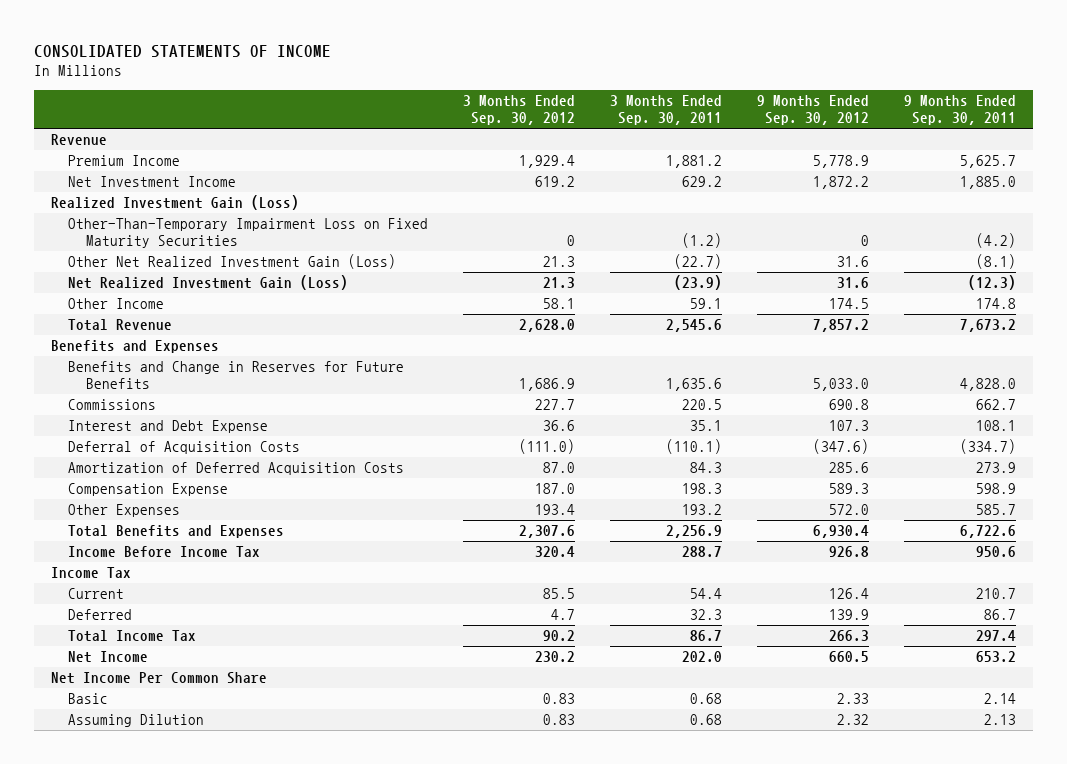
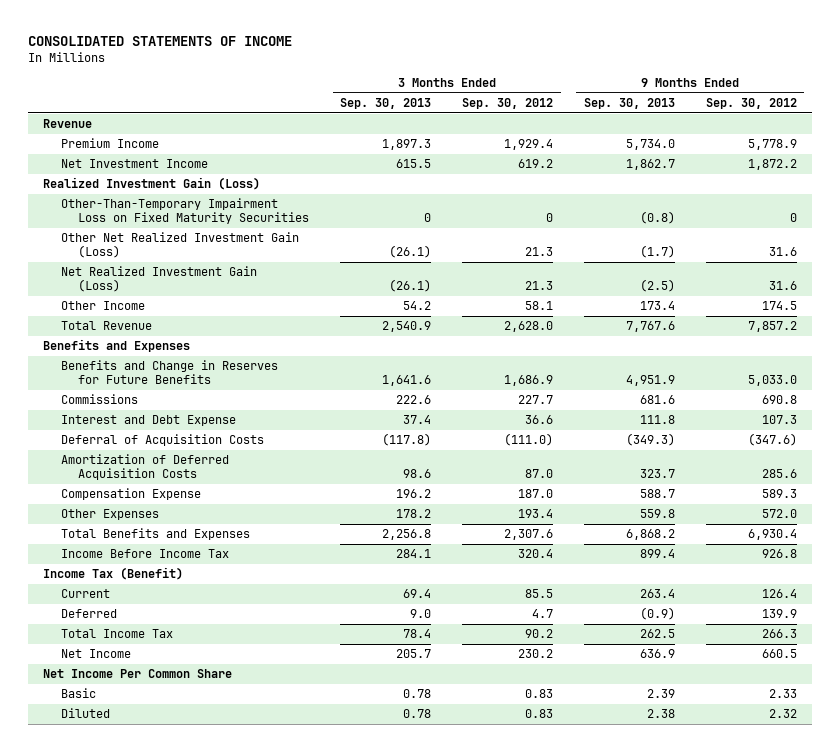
- | 3 Months Ended Sep. 30, 2012 | 3 Months Ended Sep. 30, 2011 | 9 Months Ended Sep. 30, 2012 | 9 Months Ended Sep. 30, 2011
+ | 3 Months Ended Sep. 30, 2013 | 3 Months Ended Sep. 30, 2012 | 9 Months Ended Sep. 30, 2013 | 9 Months Ended Sep. 30, 2012
- Income Tax
+ Income Tax (Benefit)
- Assuming Dilution | 0.83 | 0.68 | 2.32 | 2.13
+ Diluted | 0.78 | 0.83 | 2.38 | 2.32

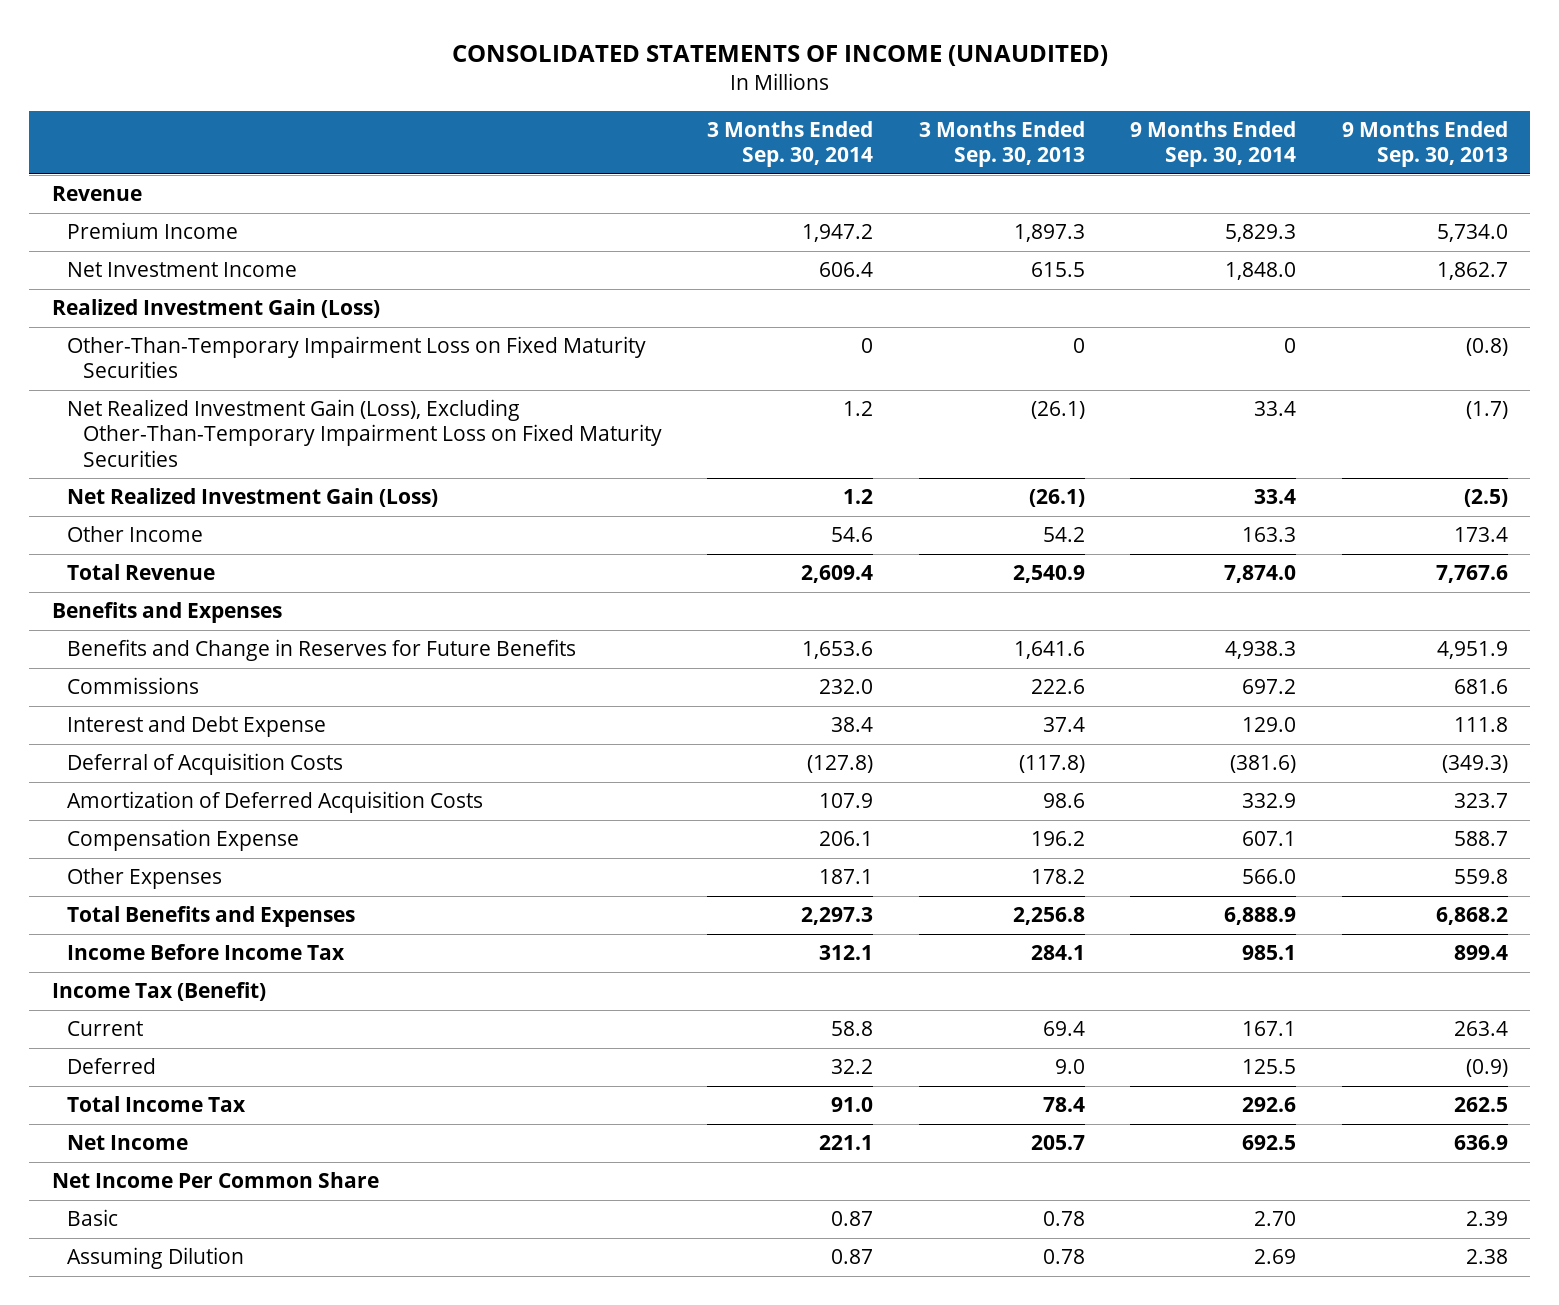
- CONSOLIDATED STATEMENTS OF INCOME
+ CONSOLIDATED STATEMENTS OF INCOME (UNAUDITED)
- | 3 Months Ended Sep. 30, 2013 | 3 Months Ended Sep. 30, 2012 | 9 Months Ended Sep. 30, 2013 | 9 Months Ended Sep. 30, 2012
+ | 3 Months Ended Sep. 30, 2014 | 3 Months Ended Sep. 30, 2013 | 9 Months Ended Sep. 30, 2014 | 9 Months Ended Sep. 30, 2013
- Other Net Realized Investment Gain (Loss) | (26.1) | 21.3 | (1.7) | 31.6
+ Net Realized Investment Gain (Loss), Excluding Other-Than-Temporary Impairment Loss on Fixed Maturity Securities | 1.2 | (26.1) | 33.4 | (1.7)
- Diluted | 0.78 | 0.83 | 2.38 | 2.32
+ Assuming Dilution | 0.87 | 0.78 | 2.69 | 2.38

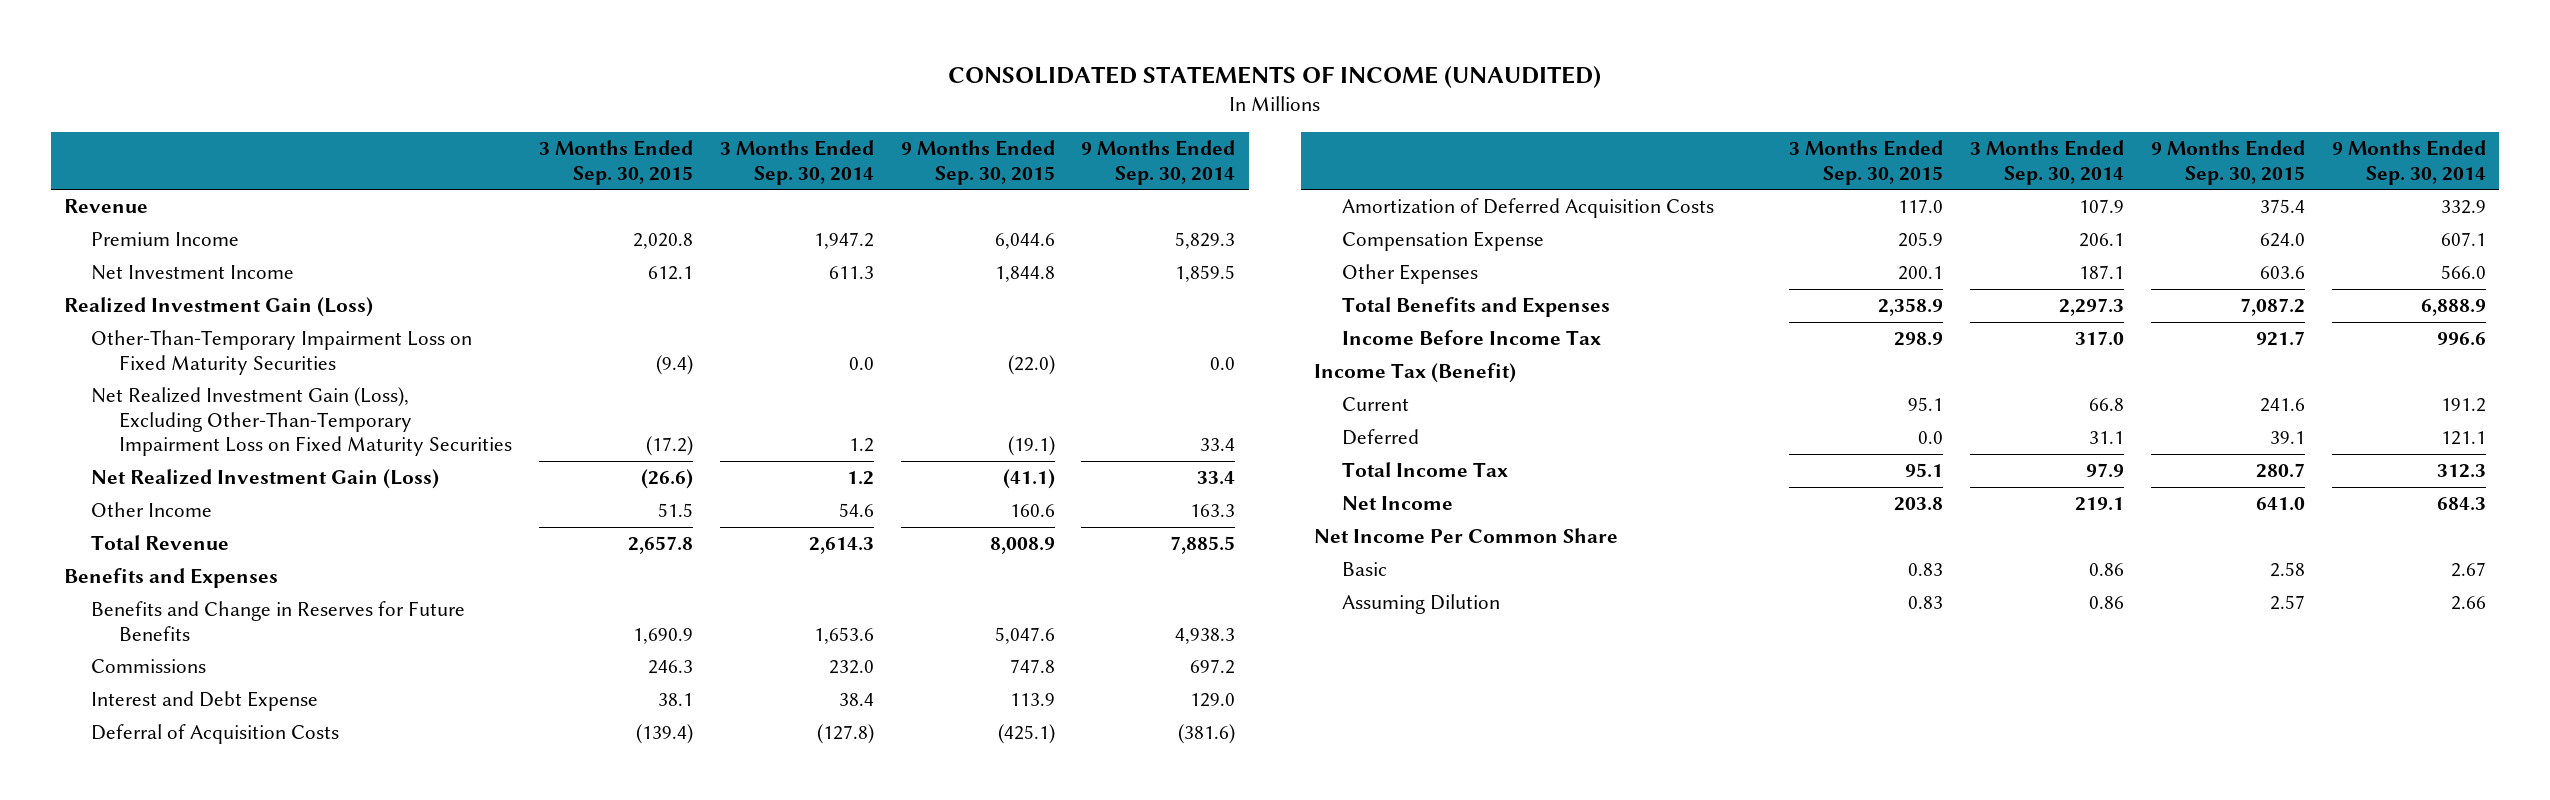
- | 3 Months Ended Sep. 30, 2014 | 3 Months Ended Sep. 30, 2013 | 9 Months Ended Sep. 30, 2014 | 9 Months Ended Sep. 30, 2013
+ | 3 Months Ended Sep. 30, 2015 | 3 Months Ended Sep. 30, 2014 | 9 Months Ended Sep. 30, 2015 | 9 Months Ended Sep. 30, 2014
- Net Investment Income | 606.4 | 615.5 | 1,848.0 | 1,862.7
+ Net Investment Income | 612.1 | 611.3 | 1,844.8 | 1,859.5
- Other-Than-Temporary Impairment Loss on Fixed Maturity Securities | 0 | 0 | 0 | (0.8)
+ Other-Than-Temporary Impairment Loss on Fixed Maturity Securities | (9.4) | 0.0 | (22.0) | 0.0
- Total Revenue | 2,609.4 | 2,540.9 | 7,874.0 | 7,767.6
+ Total Revenue | 2,657.8 | 2,614.3 | 8,008.9 | 7,885.5
- Income Before Income Tax | 312.1 | 284.1 | 985.1 | 899.4
+ Income Before Income Tax | 298.9 | 317.0 | 921.7 | 996.6
- Current | 58.8 | 69.4 | 167.1 | 263.4
- Deferred | 32.2 | 9.0 | 125.5 | (0.9)
- Total Income Tax | 91.0 | 78.4 | 292.6 | 262.5
- Net Income | 221.1 | 205.7 | 692.5 | 636.9
+ Current | 95.1 | 66.8 | 241.6 | 191.2
+ Deferred | 0.0 | 31.1 | 39.1 | 121.1
+ Total Income Tax | 95.1 | 97.9 | 280.7 | 312.3
+ Net Income | 203.8 | 219.1 | 641.0 | 684.3
- Basic | 0.87 | 0.78 | 2.70 | 2.39
- Assuming Dilution | 0.87 | 0.78 | 2.69 | 2.38
+ Basic | 0.83 | 0.86 | 2.58 | 2.67
+ Assuming Dilution | 0.83 | 0.86 | 2.57 | 2.66

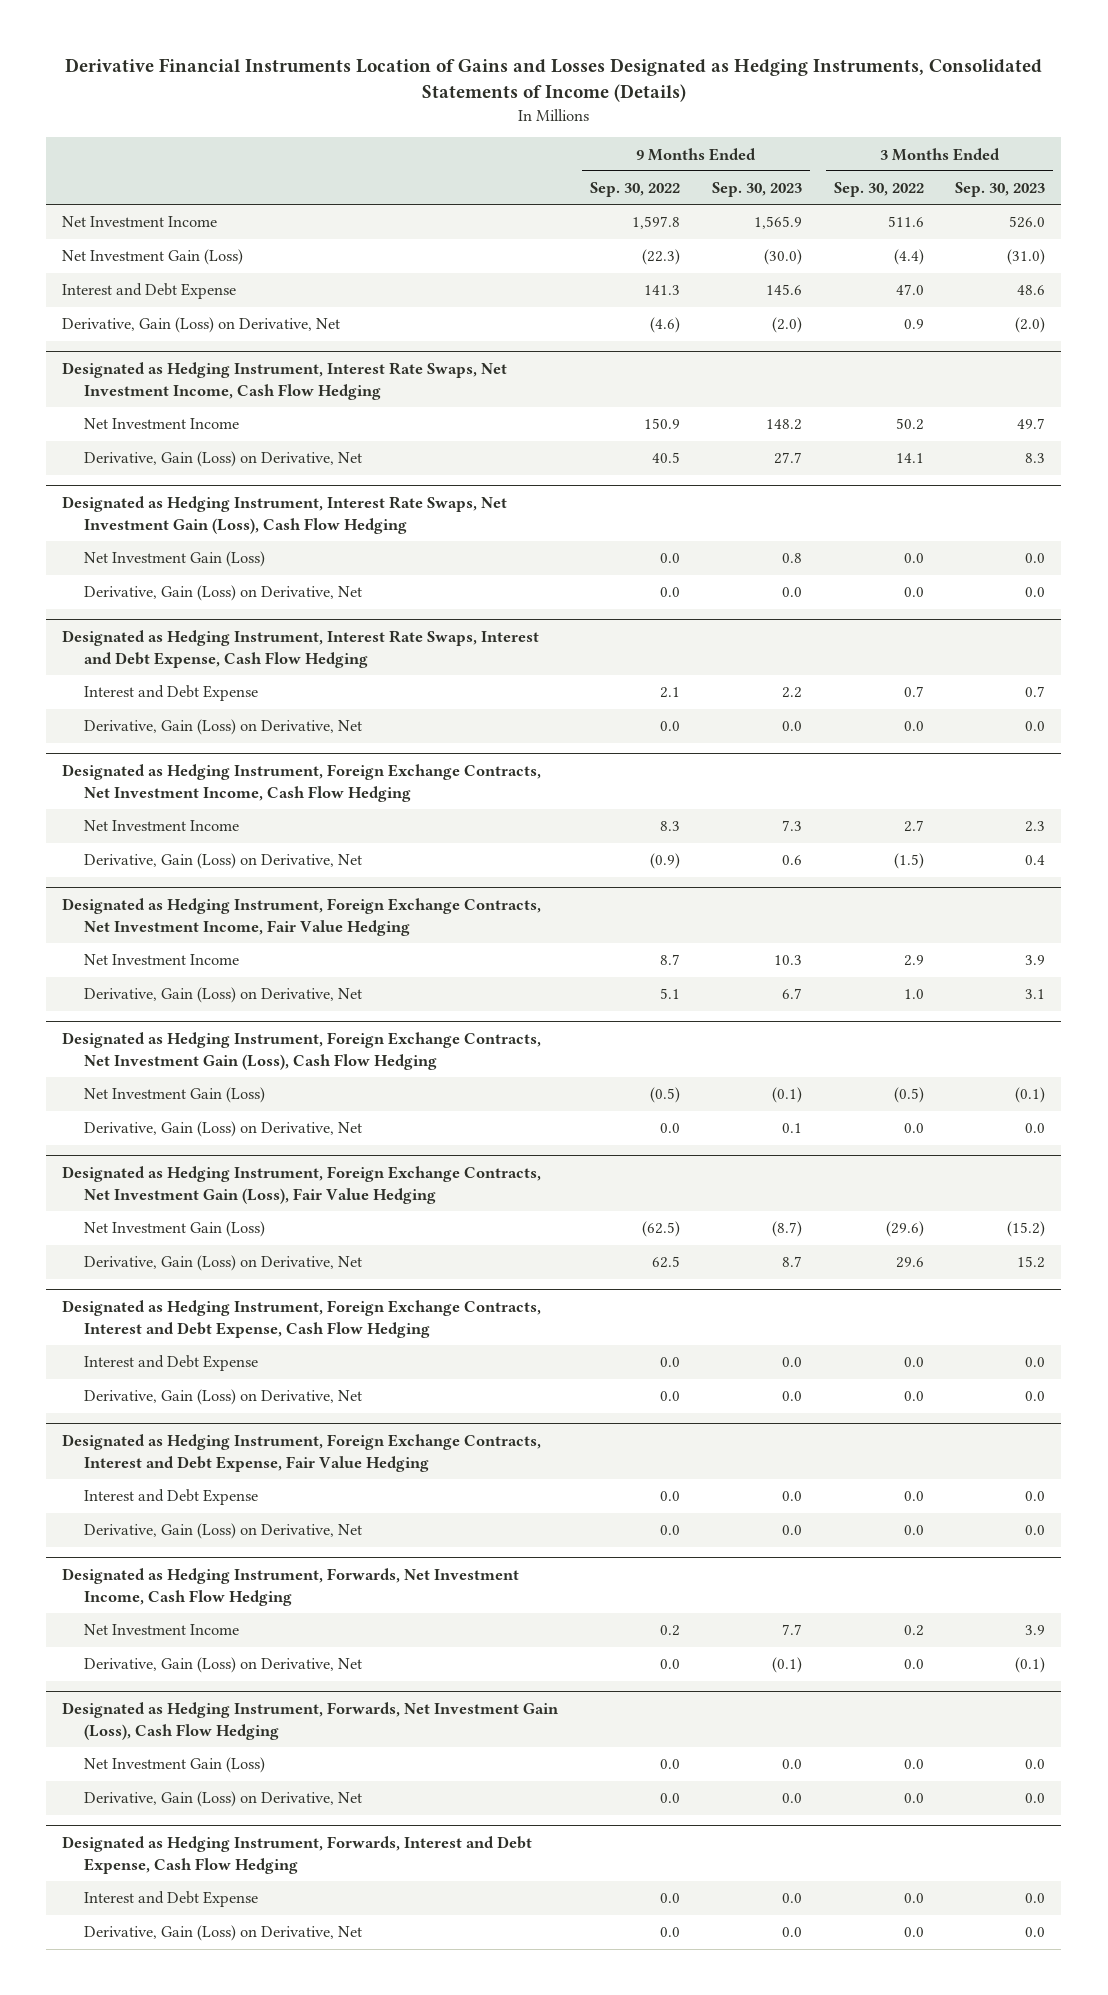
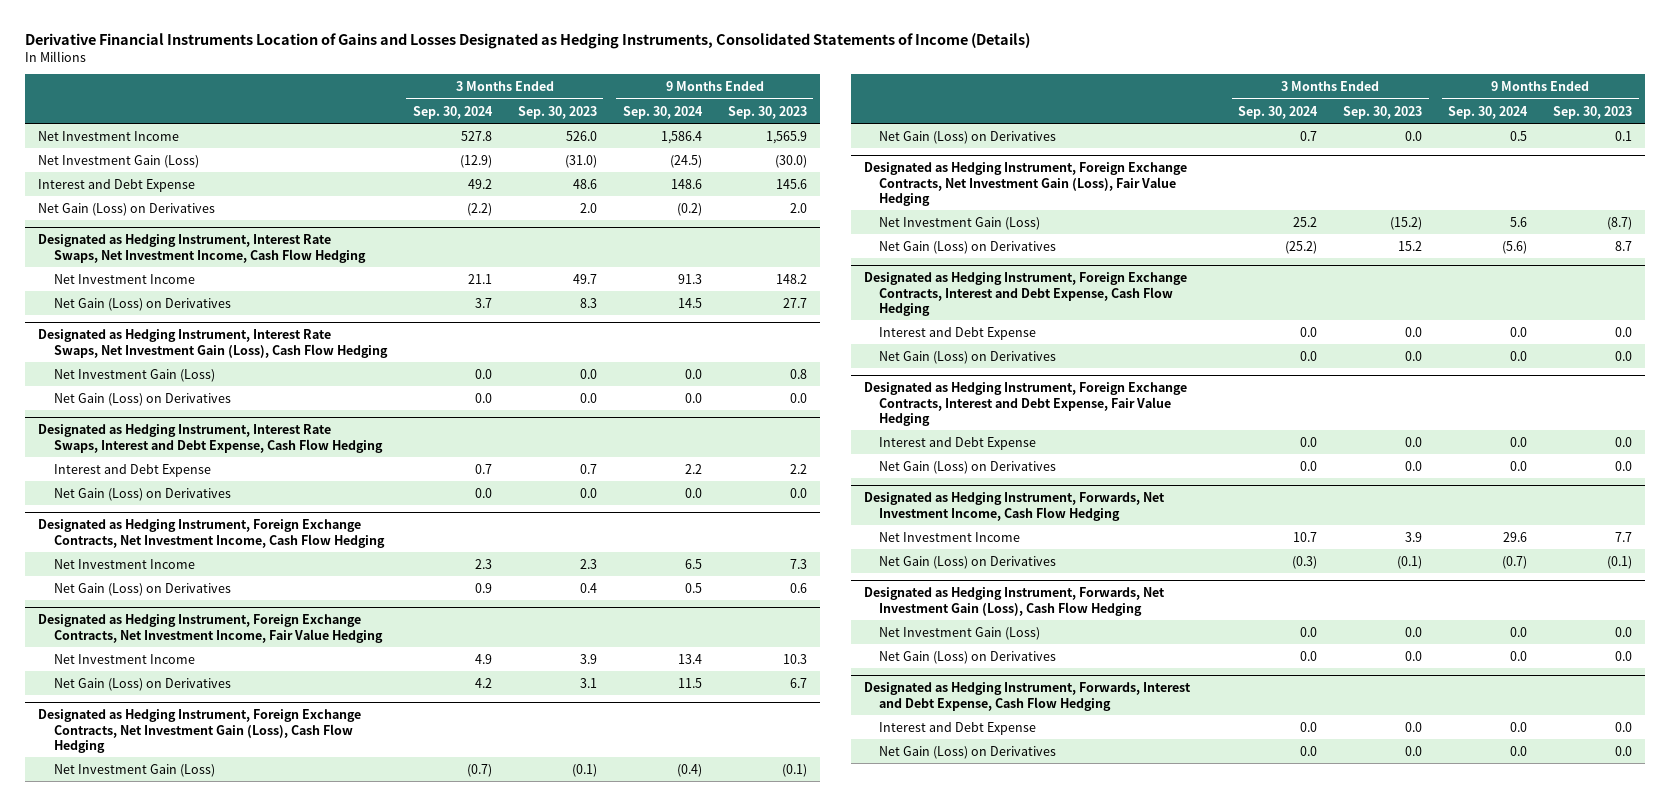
- | 9 Months Ended Sep. 30, 2022 | 9 Months Ended Sep. 30, 2023 | 3 Months Ended Sep. 30, 2022 | 3 Months Ended Sep. 30, 2023
+ | 3 Months Ended Sep. 30, 2024 | 3 Months Ended Sep. 30, 2023 | 9 Months Ended Sep. 30, 2024 | 9 Months Ended Sep. 30, 2023
- Derivative, Gain (Loss) on Derivative, Net | (4.6) | (2.0) | 0.9 | (2.0)
+ Net Gain (Loss) on Derivatives | (2.2) | 2.0 | (0.2) | 2.0
@ Designated as Hedging Instrument, Interest Rate Swaps, Net Investment Income, Cash Flow Hedging
- Derivative, Gain (Loss) on Derivative, Net | 40.5 | 27.7 | 14.1 | 8.3
+ Net Gain (Loss) on Derivatives | 3.7 | 8.3 | 14.5 | 27.7
@ Designated as Hedging Instrument, Interest Rate Swaps, Net Investment Gain (Loss), Cash Flow Hedging
- Derivative, Gain (Loss) on Derivative, Net | 0.0 | 0.0 | 0.0 | 0.0
+ Net Gain (Loss) on Derivatives | 0.0 | 0.0 | 0.0 | 0.0
@ Designated as Hedging Instrument, Interest Rate Swaps, Interest and Debt Expense, Cash Flow Hedging
- Derivative, Gain (Loss) on Derivative, Net | 0.0 | 0.0 | 0.0 | 0.0
+ Net Gain (Loss) on Derivatives | 0.0 | 0.0 | 0.0 | 0.0
@ Designated as Hedging Instrument, Foreign Exchange Contracts, Net Investment Income, Cash Flow Hedging
- Derivative, Gain (Loss) on Derivative, Net | (0.9) | 0.6 | (1.5) | 0.4
+ Net Gain (Loss) on Derivatives | 0.9 | 0.4 | 0.5 | 0.6
@ Designated as Hedging Instrument, Foreign Exchange Contracts, Net Investment Income, Fair Value Hedging
- Derivative, Gain (Loss) on Derivative, Net | 5.1 | 6.7 | 1.0 | 3.1
+ Net Gain (Loss) on Derivatives | 4.2 | 3.1 | 11.5 | 6.7
@ Designated as Hedging Instrument, Foreign Exchange Contracts, Net Investment Gain (Loss), Cash Flow Hedging
- Derivative, Gain (Loss) on Derivative, Net | 0.0 | 0.1 | 0.0 | 0.0
+ Net Gain (Loss) on Derivatives | 0.7 | 0.0 | 0.5 | 0.1
@ Designated as Hedging Instrument, Foreign Exchange Contracts, Net Investment Gain (Loss), Fair Value Hedging
- Derivative, Gain (Loss) on Derivative, Net | 62.5 | 8.7 | 29.6 | 15.2
+ Net Gain (Loss) on Derivatives | (25.2) | 15.2 | (5.6) | 8.7
@ Designated as Hedging Instrument, Foreign Exchange Contracts, Interest and Debt Expense, Cash Flow Hedging
- Derivative, Gain (Loss) on Derivative, Net | 0.0 | 0.0 | 0.0 | 0.0
+ Net Gain (Loss) on Derivatives | 0.0 | 0.0 | 0.0 | 0.0
@ Designated as Hedging Instrument, Foreign Exchange Contracts, Interest and Debt Expense, Fair Value Hedging
- Derivative, Gain (Loss) on Derivative, Net | 0.0 | 0.0 | 0.0 | 0.0
+ Net Gain (Loss) on Derivatives | 0.0 | 0.0 | 0.0 | 0.0
@ Designated as Hedging Instrument, Forwards, Net Investment Income, Cash Flow Hedging
- Derivative, Gain (Loss) on Derivative, Net | 0.0 | (0.1) | 0.0 | (0.1)
+ Net Gain (Loss) on Derivatives | (0.3) | (0.1) | (0.7) | (0.1)
@ Designated as Hedging Instrument, Forwards, Net Investment Gain (Loss), Cash Flow Hedging
- Derivative, Gain (Loss) on Derivative, Net | 0.0 | 0.0 | 0.0 | 0.0
+ Net Gain (Loss) on Derivatives | 0.0 | 0.0 | 0.0 | 0.0
@ Designated as Hedging Instrument, Forwards, Interest and Debt Expense, Cash Flow Hedging
- Derivative, Gain (Loss) on Derivative, Net | 0.0 | 0.0 | 0.0 | 0.0
+ Net Gain (Loss) on Derivatives | 0.0 | 0.0 | 0.0 | 0.0

